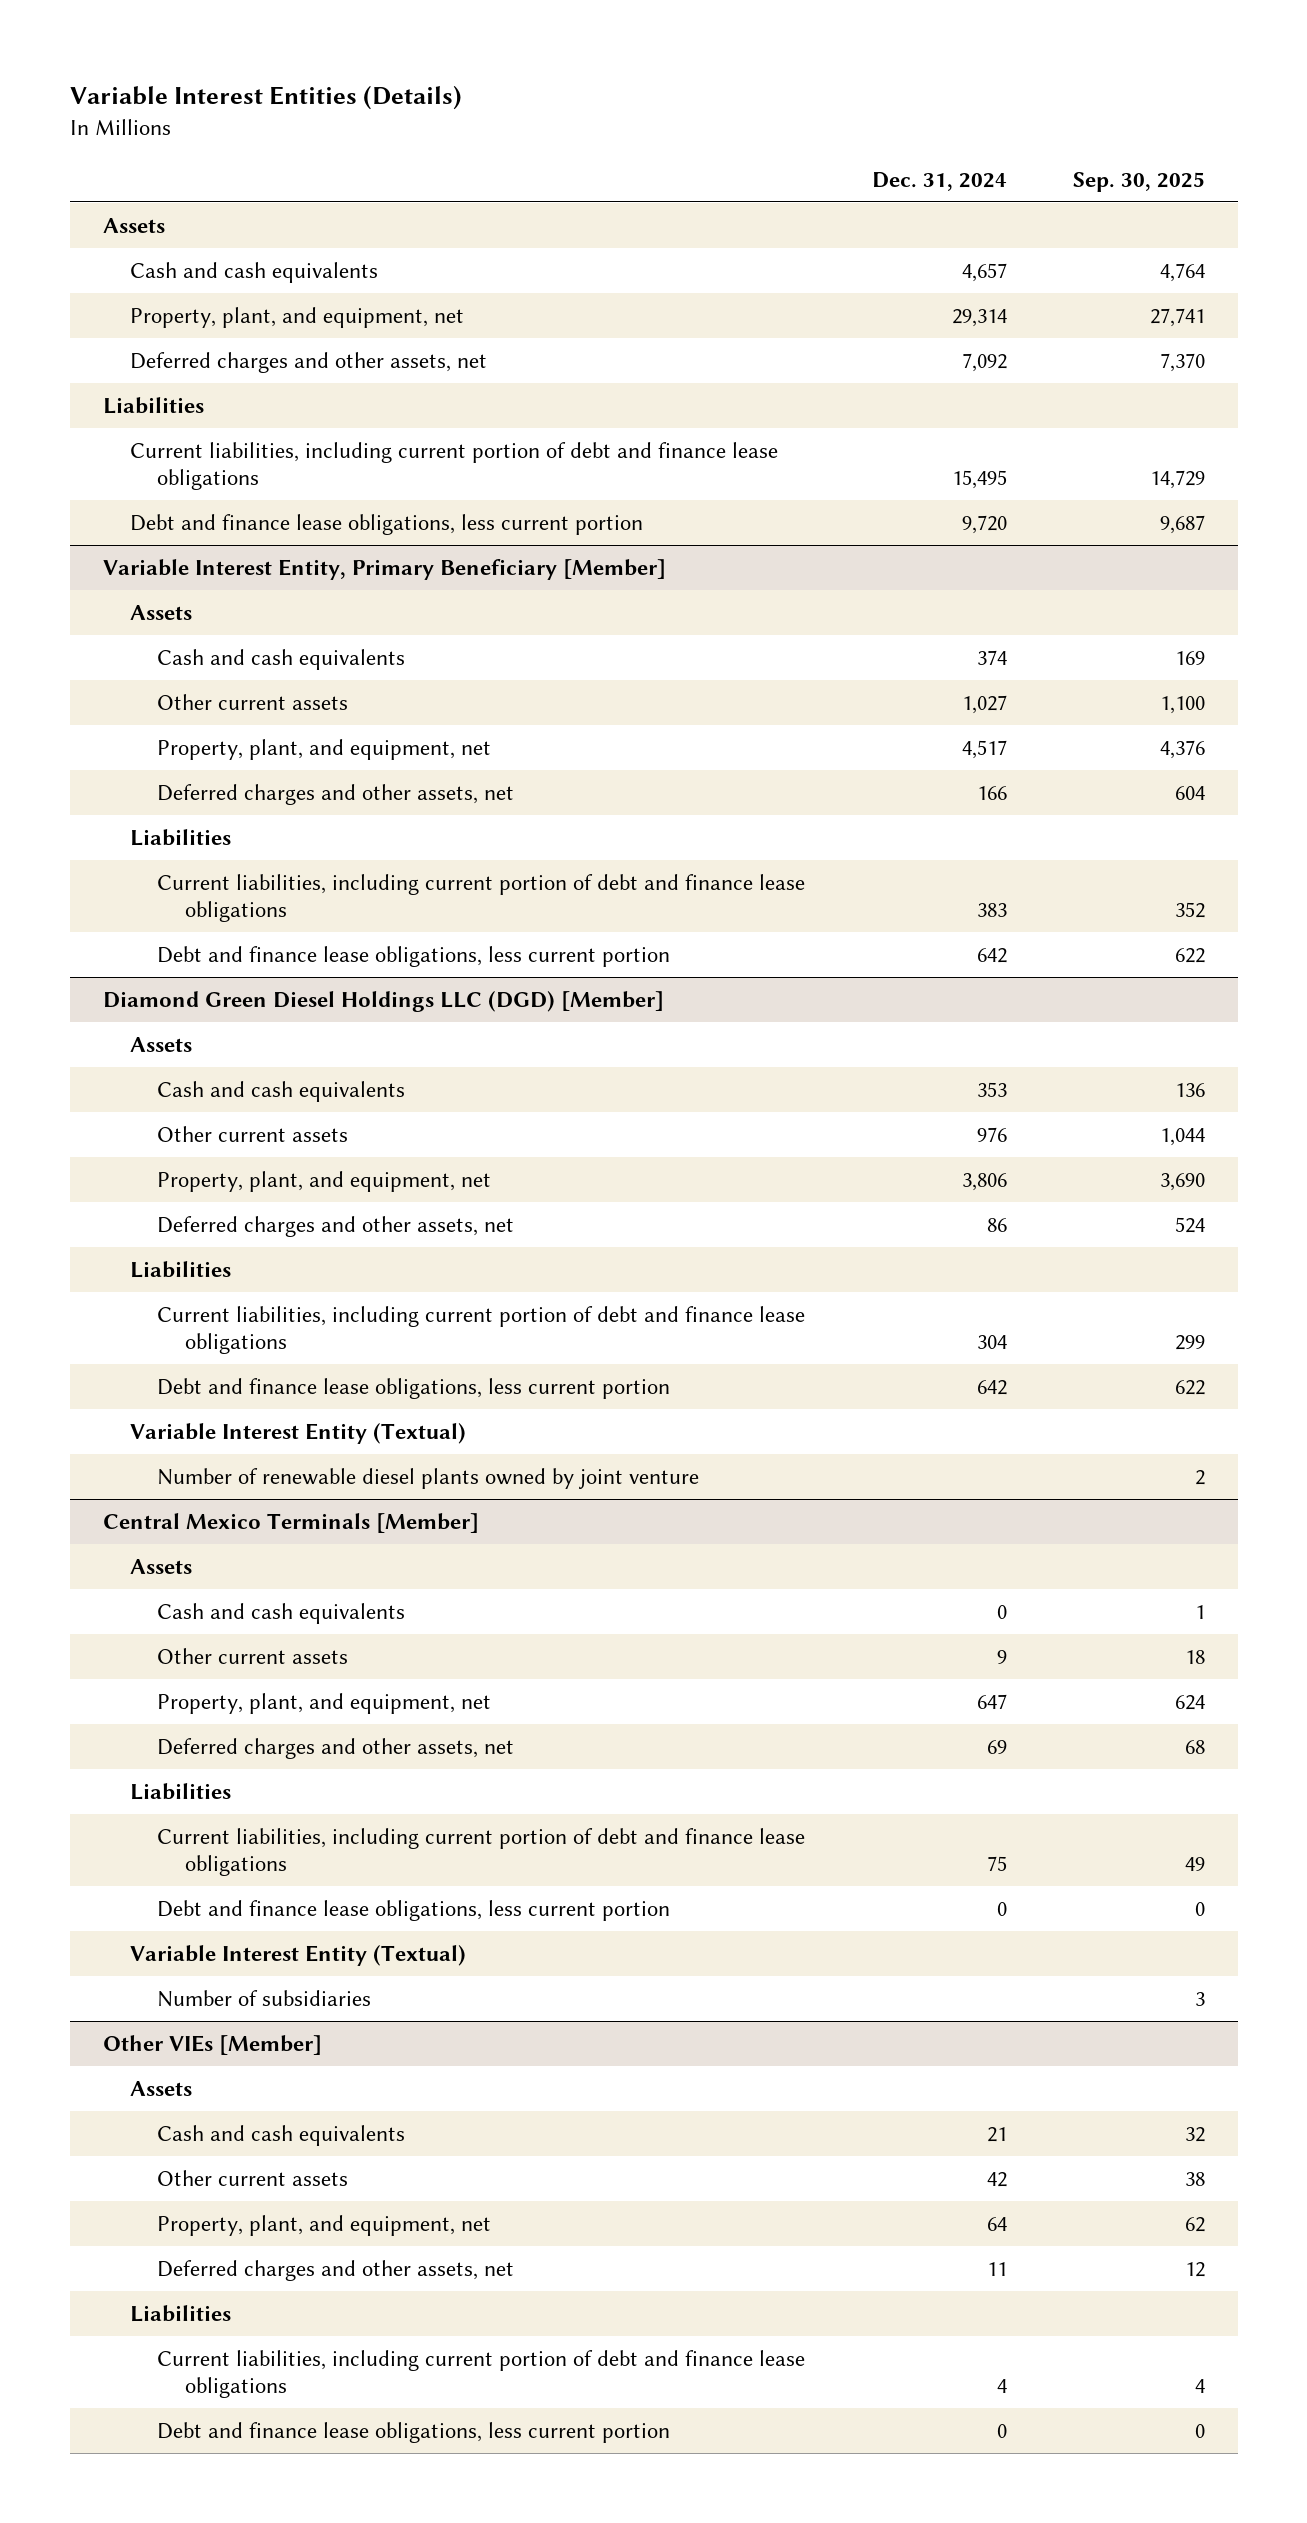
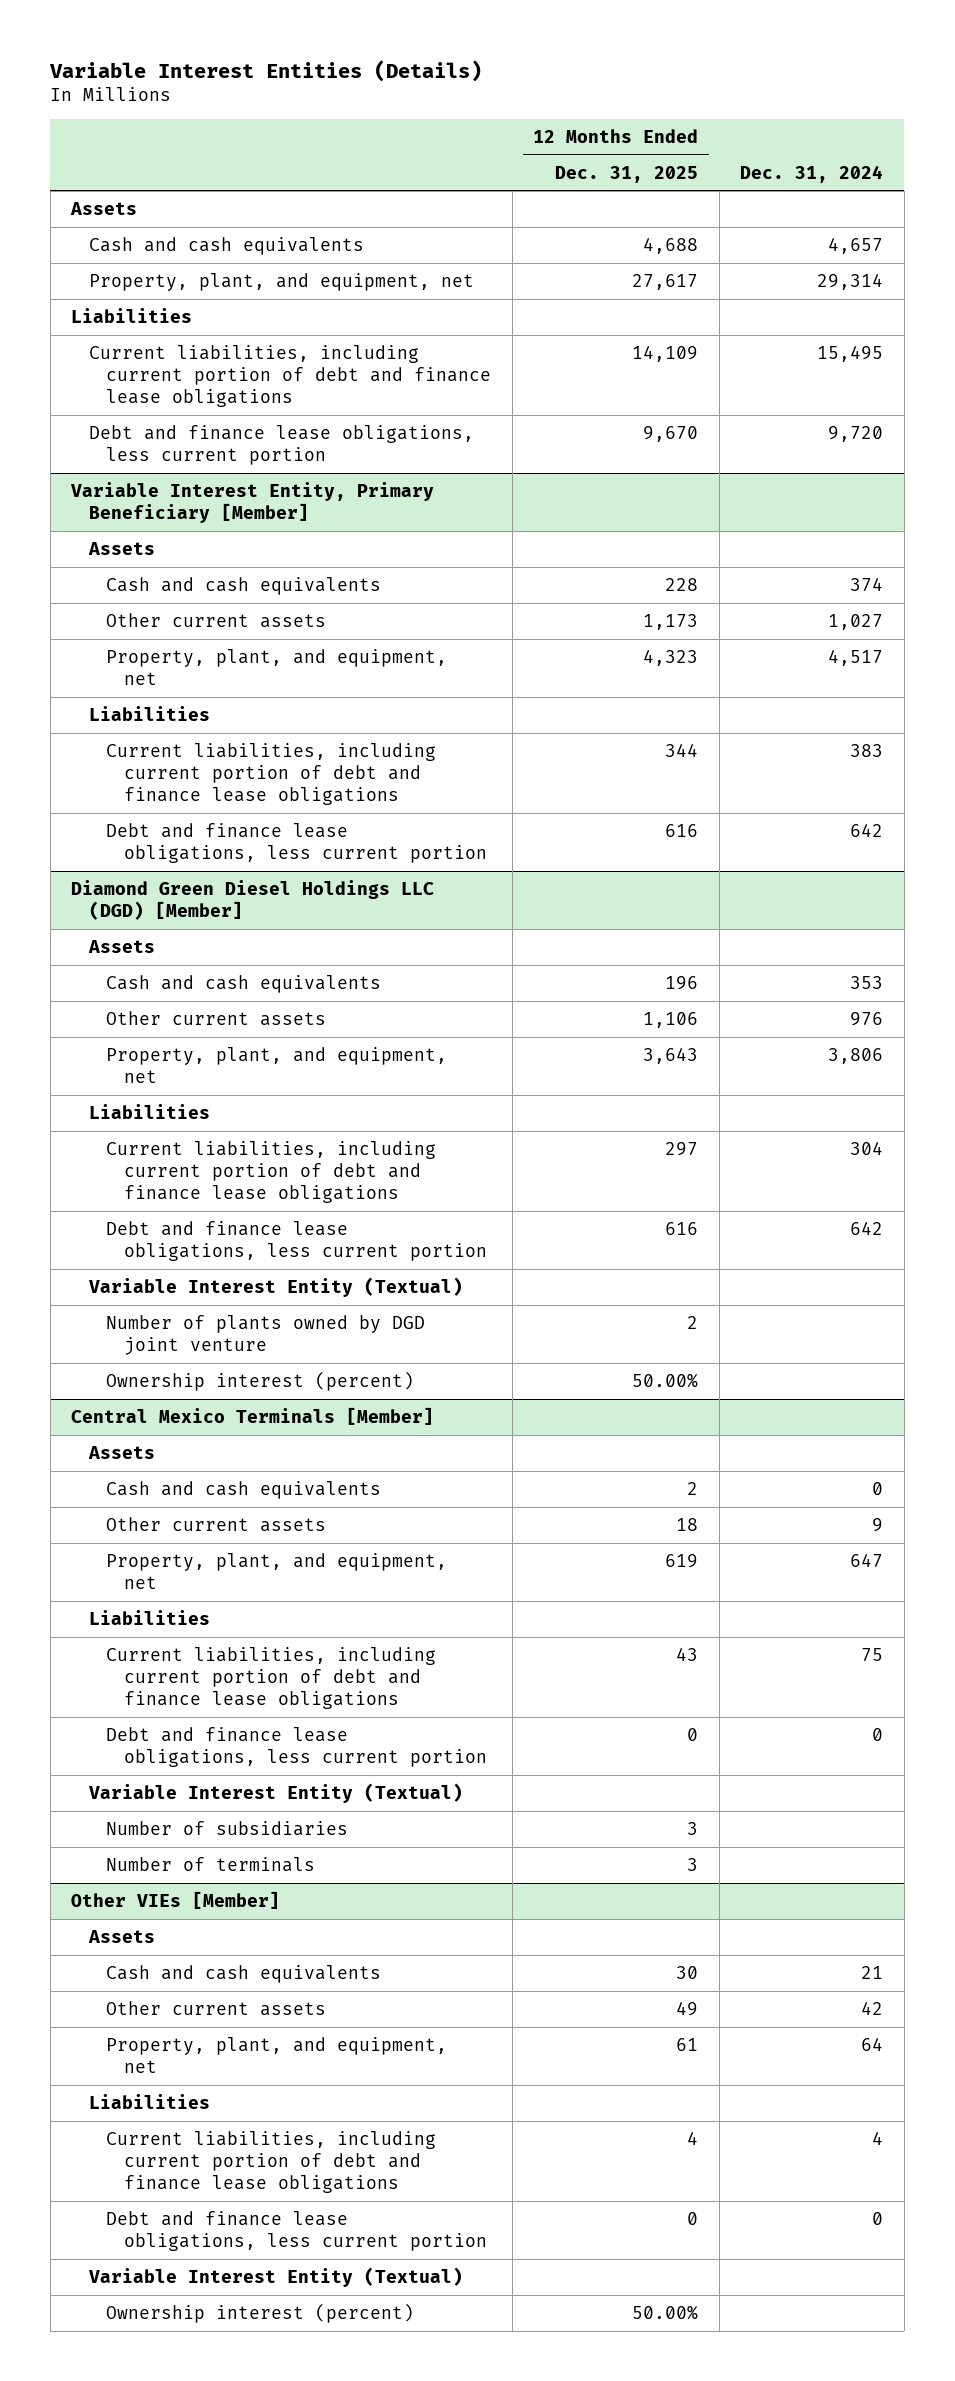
- | Dec. 31, 2024 | Sep. 30, 2025
+ | 12 Months Ended Dec. 31, 2025 | Dec. 31, 2024
- Deferred charges and other assets, net | 7,092 | 7,370
@ Variable Interest Entity, Primary Beneficiary [Member]
- Deferred charges and other assets, net | 166 | 604
@ Diamond Green Diesel Holdings LLC (DGD) [Member]
- Deferred charges and other assets, net | 86 | 524
- Number of renewable diesel plants owned by joint venture | | 2
+ Number of plants owned by DGD joint venture | 2 |
+ Ownership interest (percent) | 50.00% |
@ Central Mexico Terminals [Member]
- Deferred charges and other assets, net | 69 | 68
+ Number of terminals | 3 |
@ Other VIEs [Member]
- Deferred charges and other assets, net | 11 | 12
+ Variable Interest Entity (Textual)
+ Ownership interest (percent) | 50.00% |

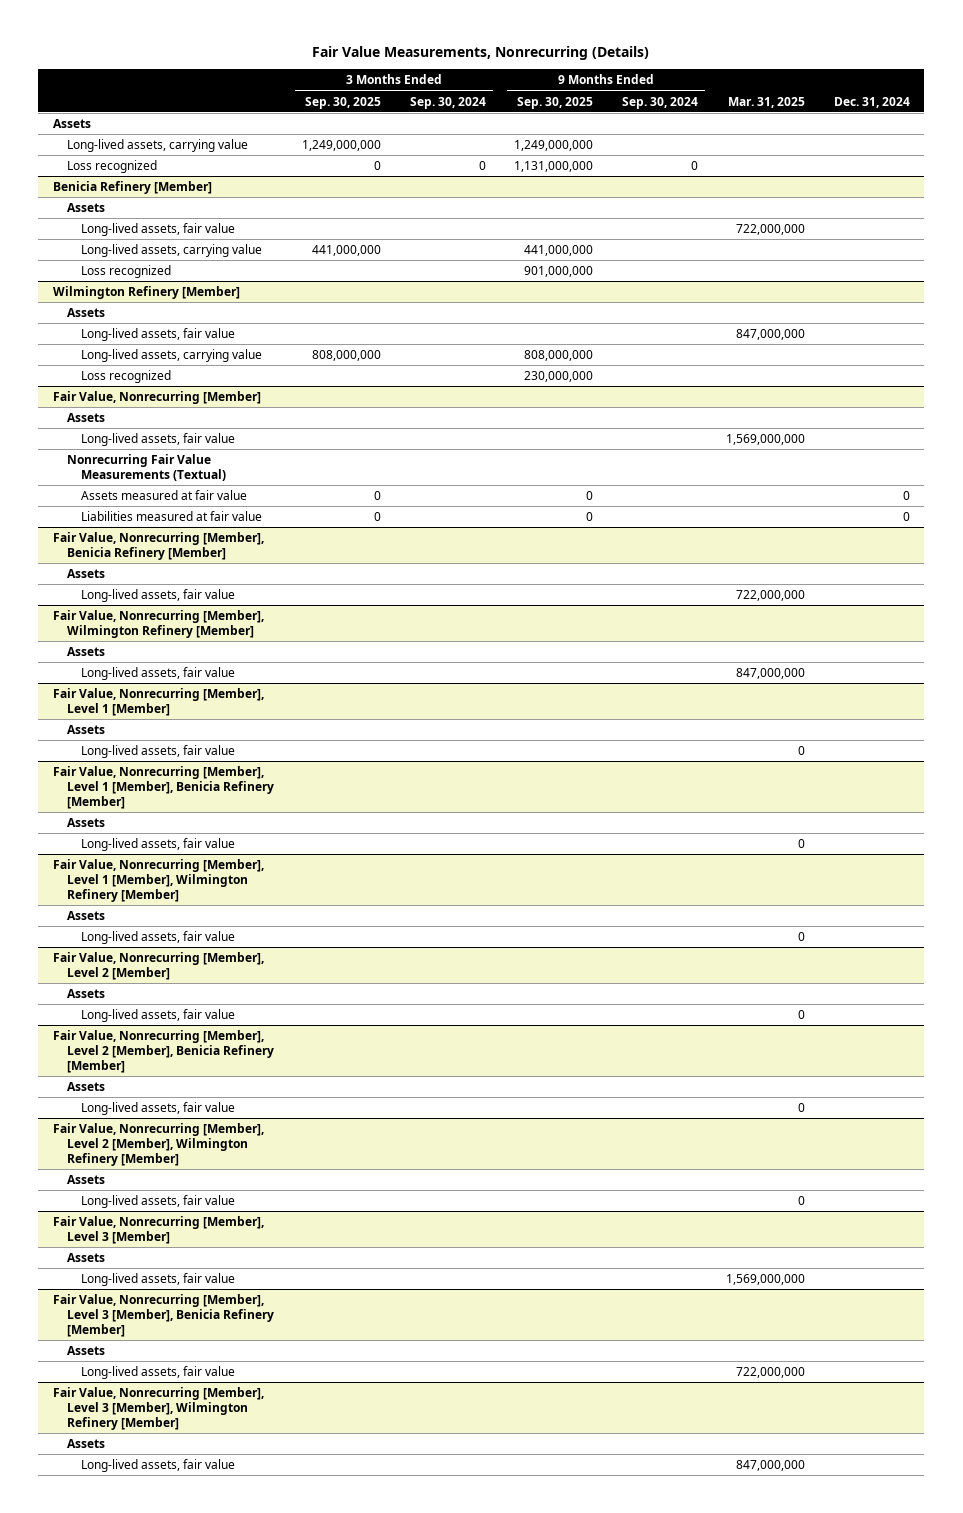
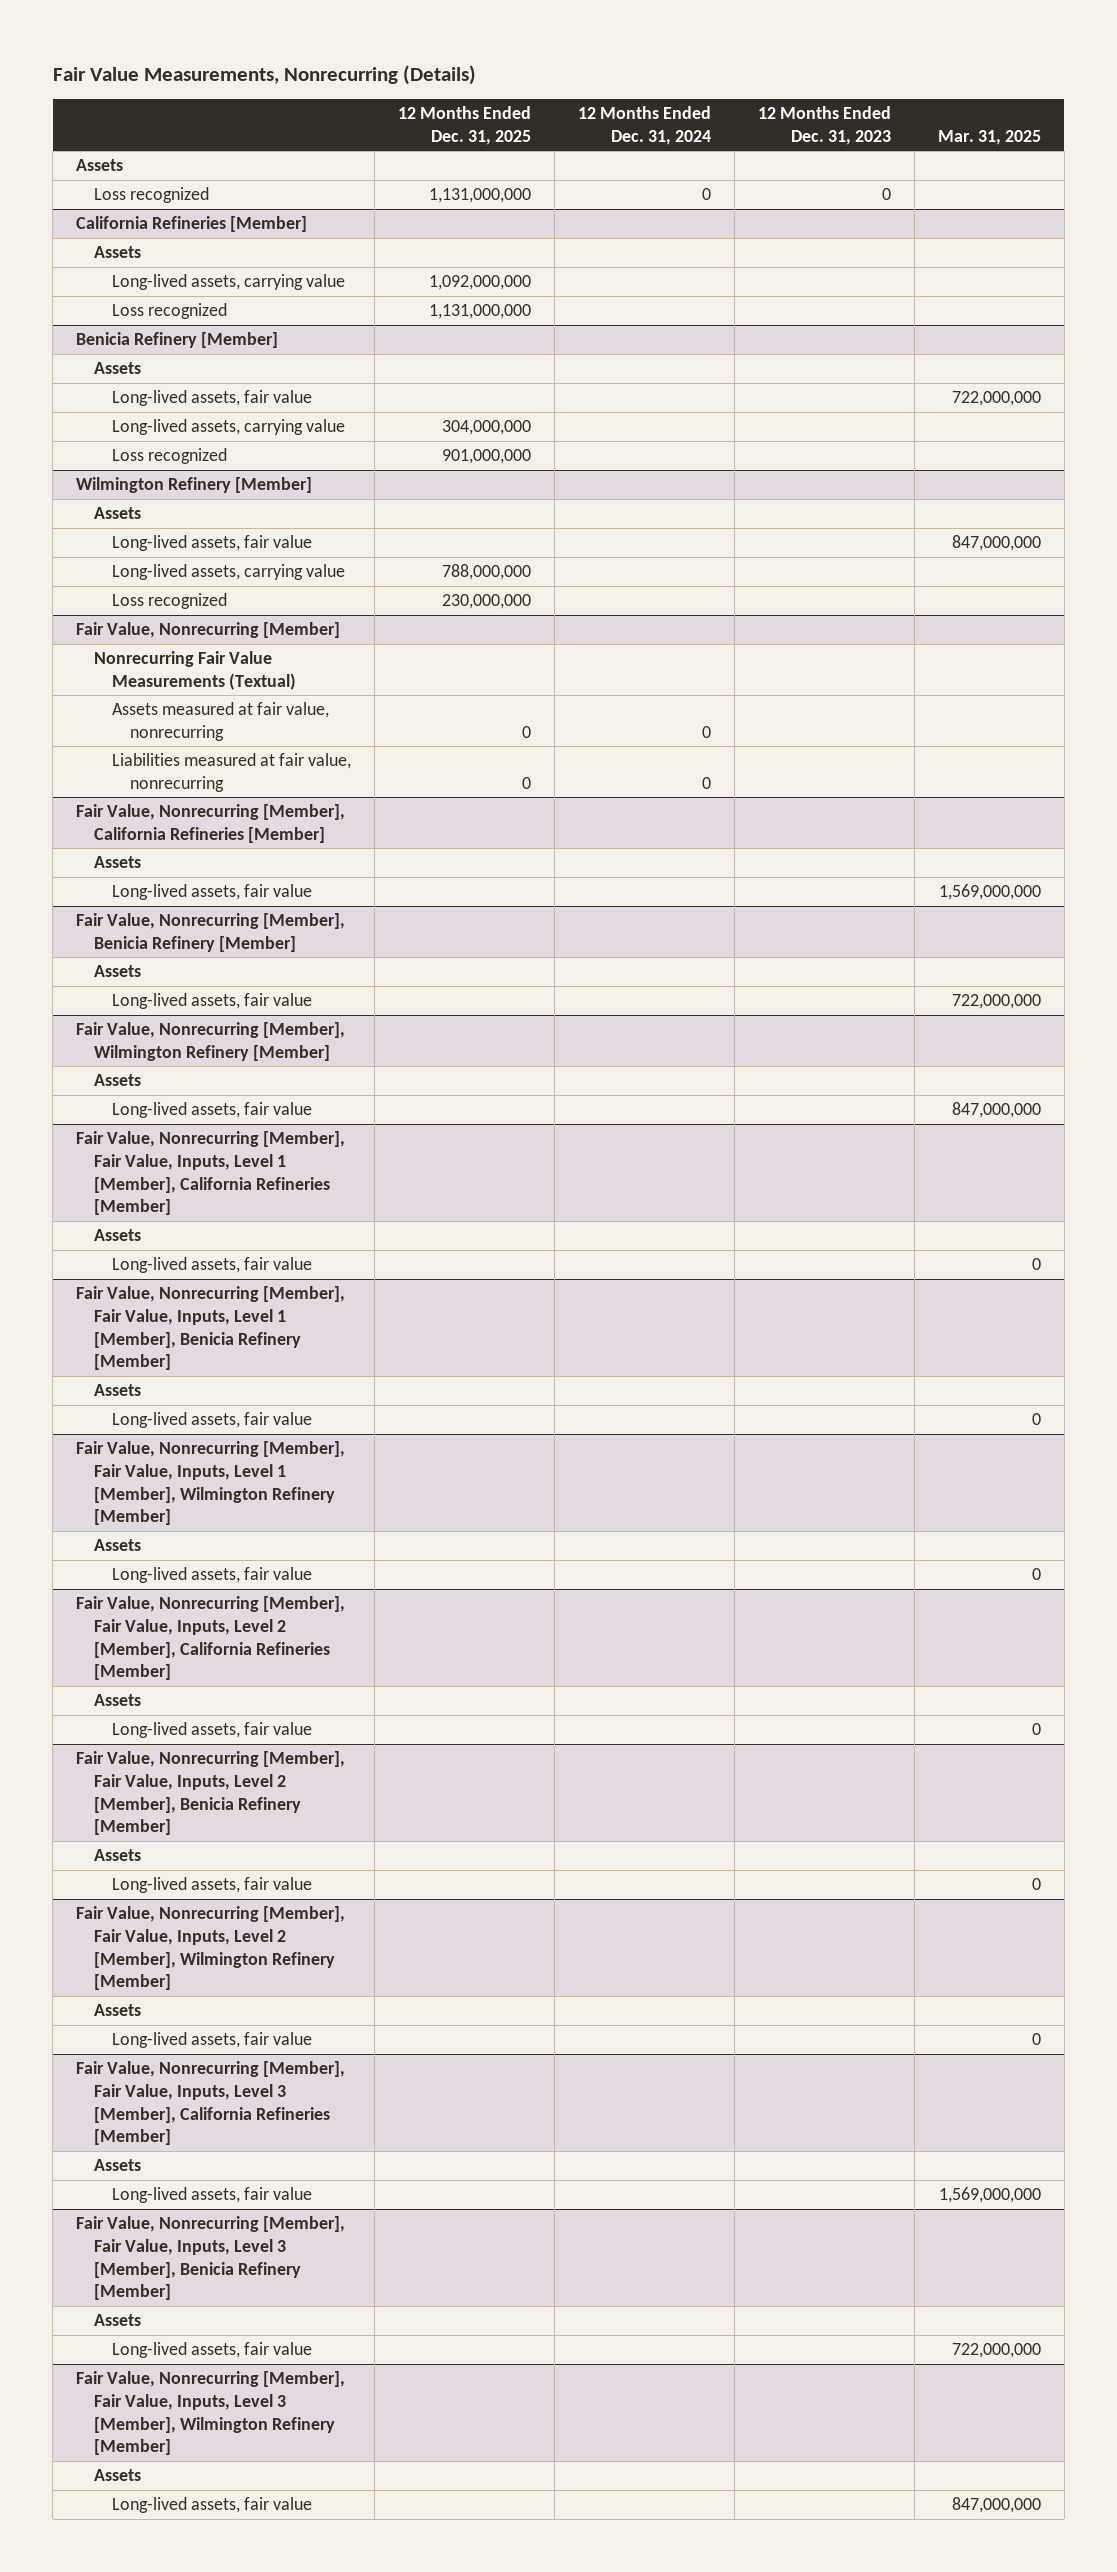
- | 3 Months Ended Sep. 30, 2025 | 3 Months Ended Sep. 30, 2024 | 9 Months Ended Sep. 30, 2025 | 9 Months Ended Sep. 30, 2024 | Mar. 31, 2025 | Dec. 31, 2024
+ | 12 Months Ended Dec. 31, 2025 | 12 Months Ended Dec. 31, 2024 | 12 Months Ended Dec. 31, 2023 | Mar. 31, 2025
+ Loss recognized | 1,131,000,000 | 0 | 0 |
+ California Refineries [Member]
+ Assets
@ Fair Value, Nonrecurring [Member]
moved up: Nonrecurring Fair Value Measurements (Textual)
+ Assets measured at fair value, nonrecurring | 0 | 0 | |
+ Liabilities measured at fair value, nonrecurring | 0 | 0 | |
+ Fair Value, Nonrecurring [Member], California Refineries [Member]
@ Fair Value, Nonrecurring [Member]
- Assets measured at fair value | 0 | | 0 | | | 0
- Liabilities measured at fair value | 0 | | 0 | | | 0
- Fair Value, Nonrecurring [Member], Level 1 [Member]
+ Fair Value, Nonrecurring [Member], Fair Value, Inputs, Level 1 [Member], California Refineries [Member]
- Fair Value, Nonrecurring [Member], Level 1 [Member], Benicia Refinery [Member]
+ Fair Value, Nonrecurring [Member], Fair Value, Inputs, Level 1 [Member], Benicia Refinery [Member]
- Fair Value, Nonrecurring [Member], Level 1 [Member], Wilmington Refinery [Member]
+ Fair Value, Nonrecurring [Member], Fair Value, Inputs, Level 1 [Member], Wilmington Refinery [Member]
- Fair Value, Nonrecurring [Member], Level 2 [Member]
+ Fair Value, Nonrecurring [Member], Fair Value, Inputs, Level 2 [Member], California Refineries [Member]
- Fair Value, Nonrecurring [Member], Level 2 [Member], Benicia Refinery [Member]
+ Fair Value, Nonrecurring [Member], Fair Value, Inputs, Level 2 [Member], Benicia Refinery [Member]
- Fair Value, Nonrecurring [Member], Level 2 [Member], Wilmington Refinery [Member]
+ Fair Value, Nonrecurring [Member], Fair Value, Inputs, Level 2 [Member], Wilmington Refinery [Member]
- Fair Value, Nonrecurring [Member], Level 3 [Member]
+ Fair Value, Nonrecurring [Member], Fair Value, Inputs, Level 3 [Member], California Refineries [Member]
- Fair Value, Nonrecurring [Member], Level 3 [Member], Benicia Refinery [Member]
+ Fair Value, Nonrecurring [Member], Fair Value, Inputs, Level 3 [Member], Benicia Refinery [Member]
- Fair Value, Nonrecurring [Member], Level 3 [Member], Wilmington Refinery [Member]
+ Fair Value, Nonrecurring [Member], Fair Value, Inputs, Level 3 [Member], Wilmington Refinery [Member]

